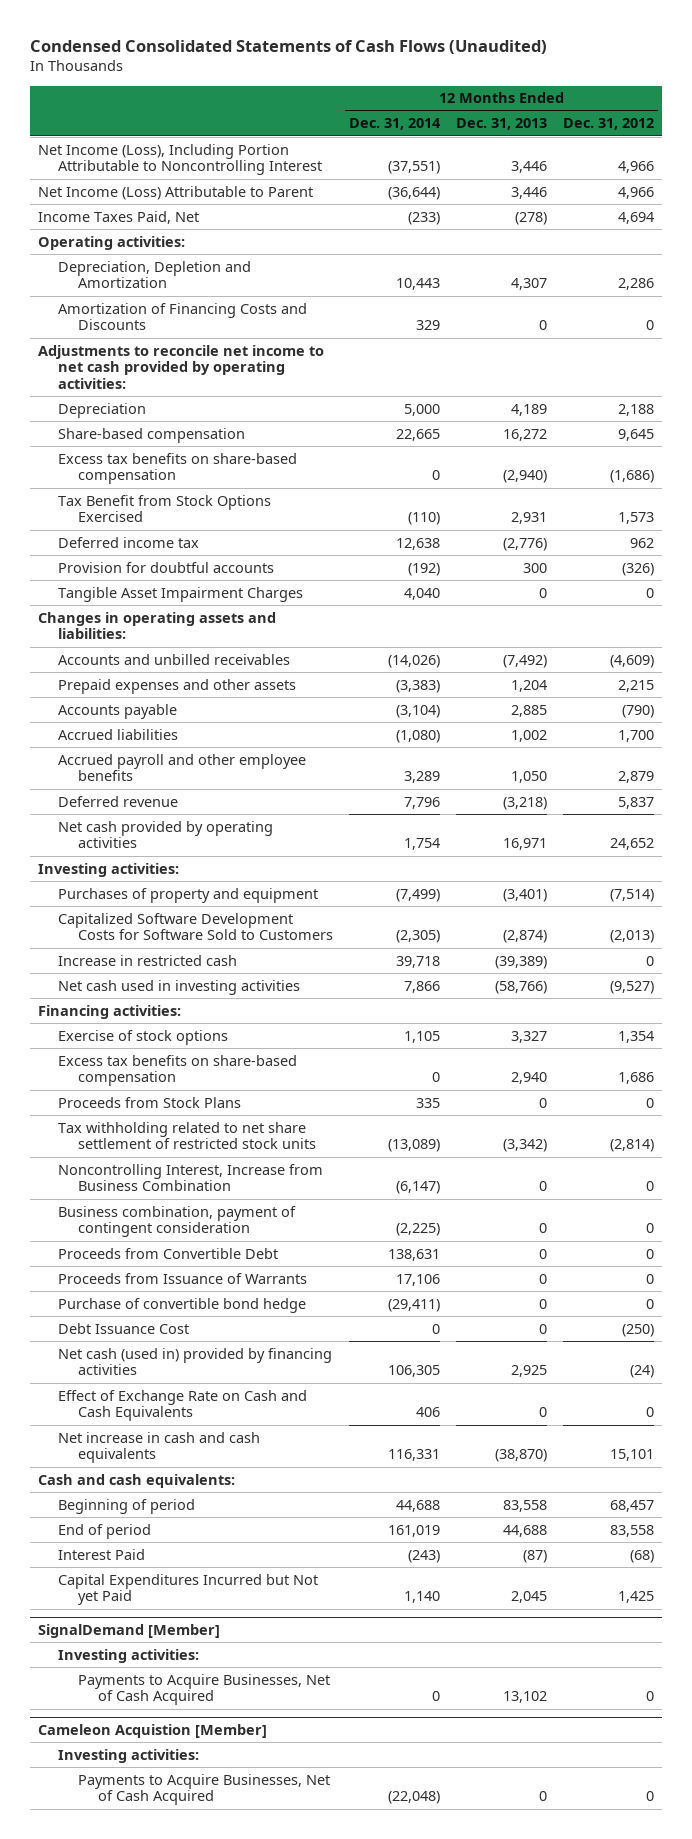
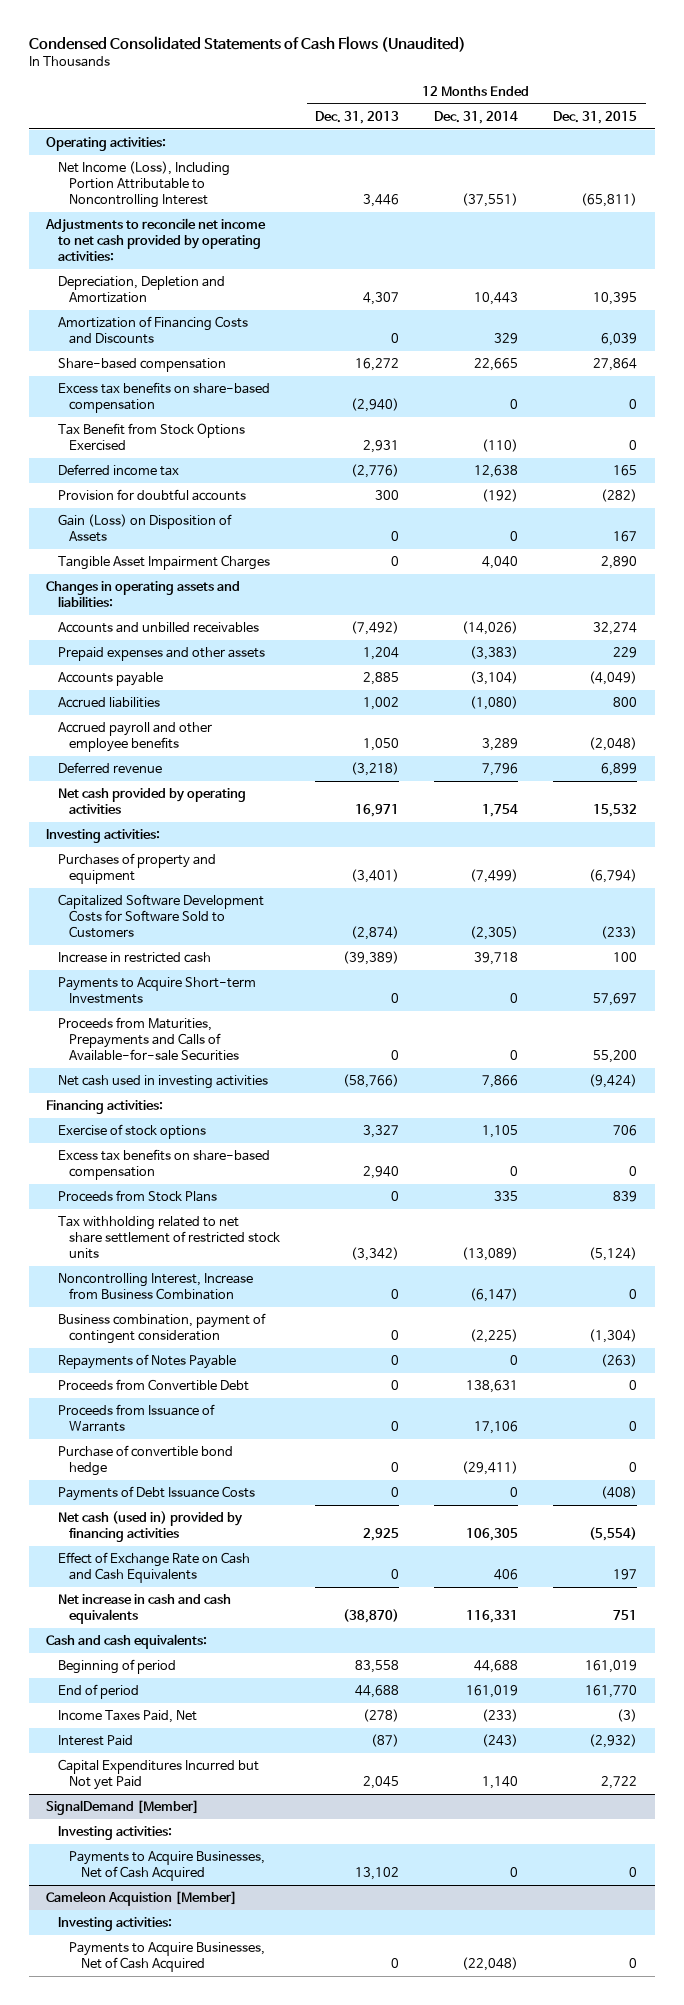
- | 12 Months Ended Dec. 31, 2014 | 12 Months Ended Dec. 31, 2013 | 12 Months Ended Dec. 31, 2012
+ | 12 Months Ended Dec. 31, 2013 | 12 Months Ended Dec. 31, 2014 | 12 Months Ended Dec. 31, 2015
- Net Income (Loss) Attributable to Parent | (36,644) | 3,446 | 4,966
moved down: Net Income (Loss), Including Portion Attributable to Noncontrolling Interest | 3,446 | (37,551) | (65,811)
moved up: Adjustments to reconcile net income to net cash provided by operating activities:
- Depreciation | 5,000 | 4,189 | 2,188
+ Gain (Loss) on Disposition of Assets | 0 | 0 | 167
+ Payments to Acquire Short-term Investments | 0 | 0 | 57,697
+ Proceeds from Maturities, Prepayments and Calls of Available-for-sale Securities | 0 | 0 | 55,200
+ Repayments of Notes Payable | 0 | 0 | (263)
- Debt Issuance Cost | 0 | 0 | (250)
+ Payments of Debt Issuance Costs | 0 | 0 | (408)
moved down: Income Taxes Paid, Net | (278) | (233) | (3)

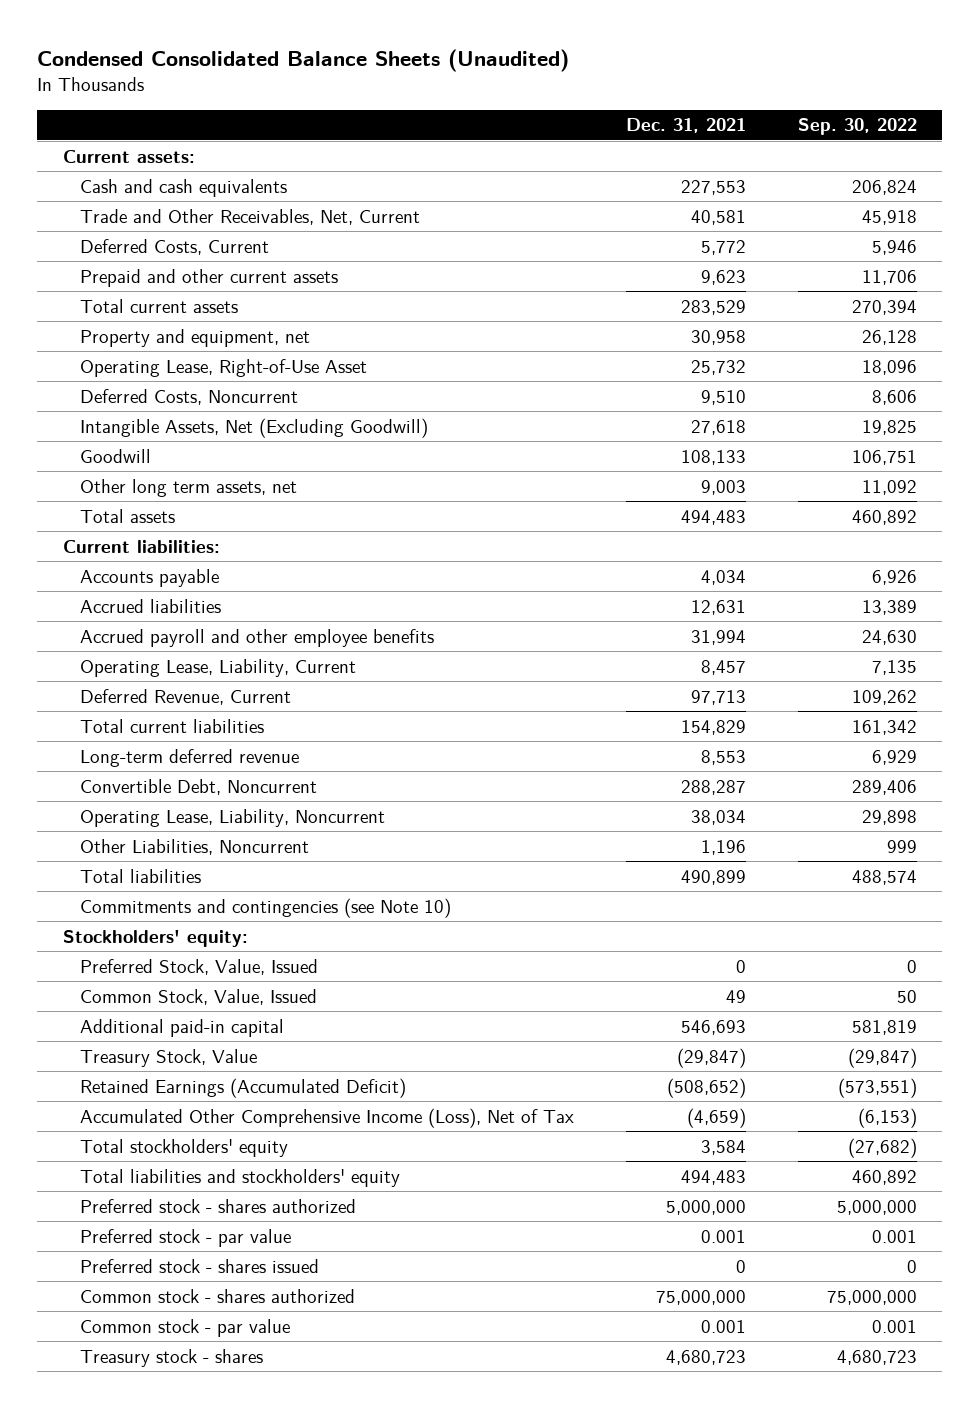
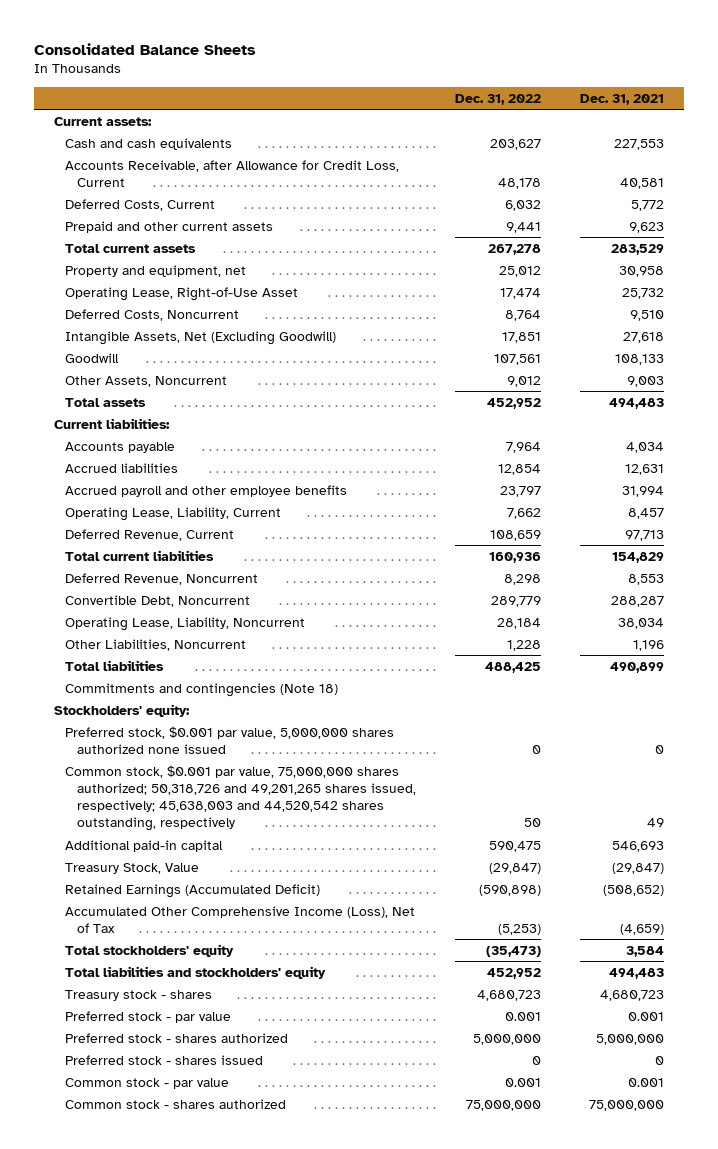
- Condensed Consolidated Balance Sheets (Unaudited)
+ Consolidated Balance Sheets
- | Dec. 31, 2021 | Sep. 30, 2022
+ | Dec. 31, 2022 | Dec. 31, 2021
- Trade and Other Receivables, Net, Current | 40,581 | 45,918
+ Accounts Receivable, after Allowance for Credit Loss, Current | 48,178 | 40,581
- Other long term assets, net | 9,003 | 11,092
+ Other Assets, Noncurrent | 9,012 | 9,003
- Long-term deferred revenue | 8,553 | 6,929
+ Deferred Revenue, Noncurrent | 8,298 | 8,553
- Commitments and contingencies (see Note 10)
+ Commitments and contingencies (Note 18)
- Preferred Stock, Value, Issued | 0 | 0
- Common Stock, Value, Issued | 49 | 50
+ Preferred stock, $0.001 par value, 5,000,000 shares authorized none issued | 0 | 0
+ Common stock, $0.001 par value, 75,000,000 shares authorized; 50,318,726 and 49,201,265 shares issued, respectively; 45,638,003 and 44,520,542 shares outstanding, respectively | 50 | 49
moved up: Treasury stock - shares | 4,680,723 | 4,680,723
moved down: Preferred stock - shares authorized | 5,000,000 | 5,000,000
moved down: Common stock - shares authorized | 75,000,000 | 75,000,000

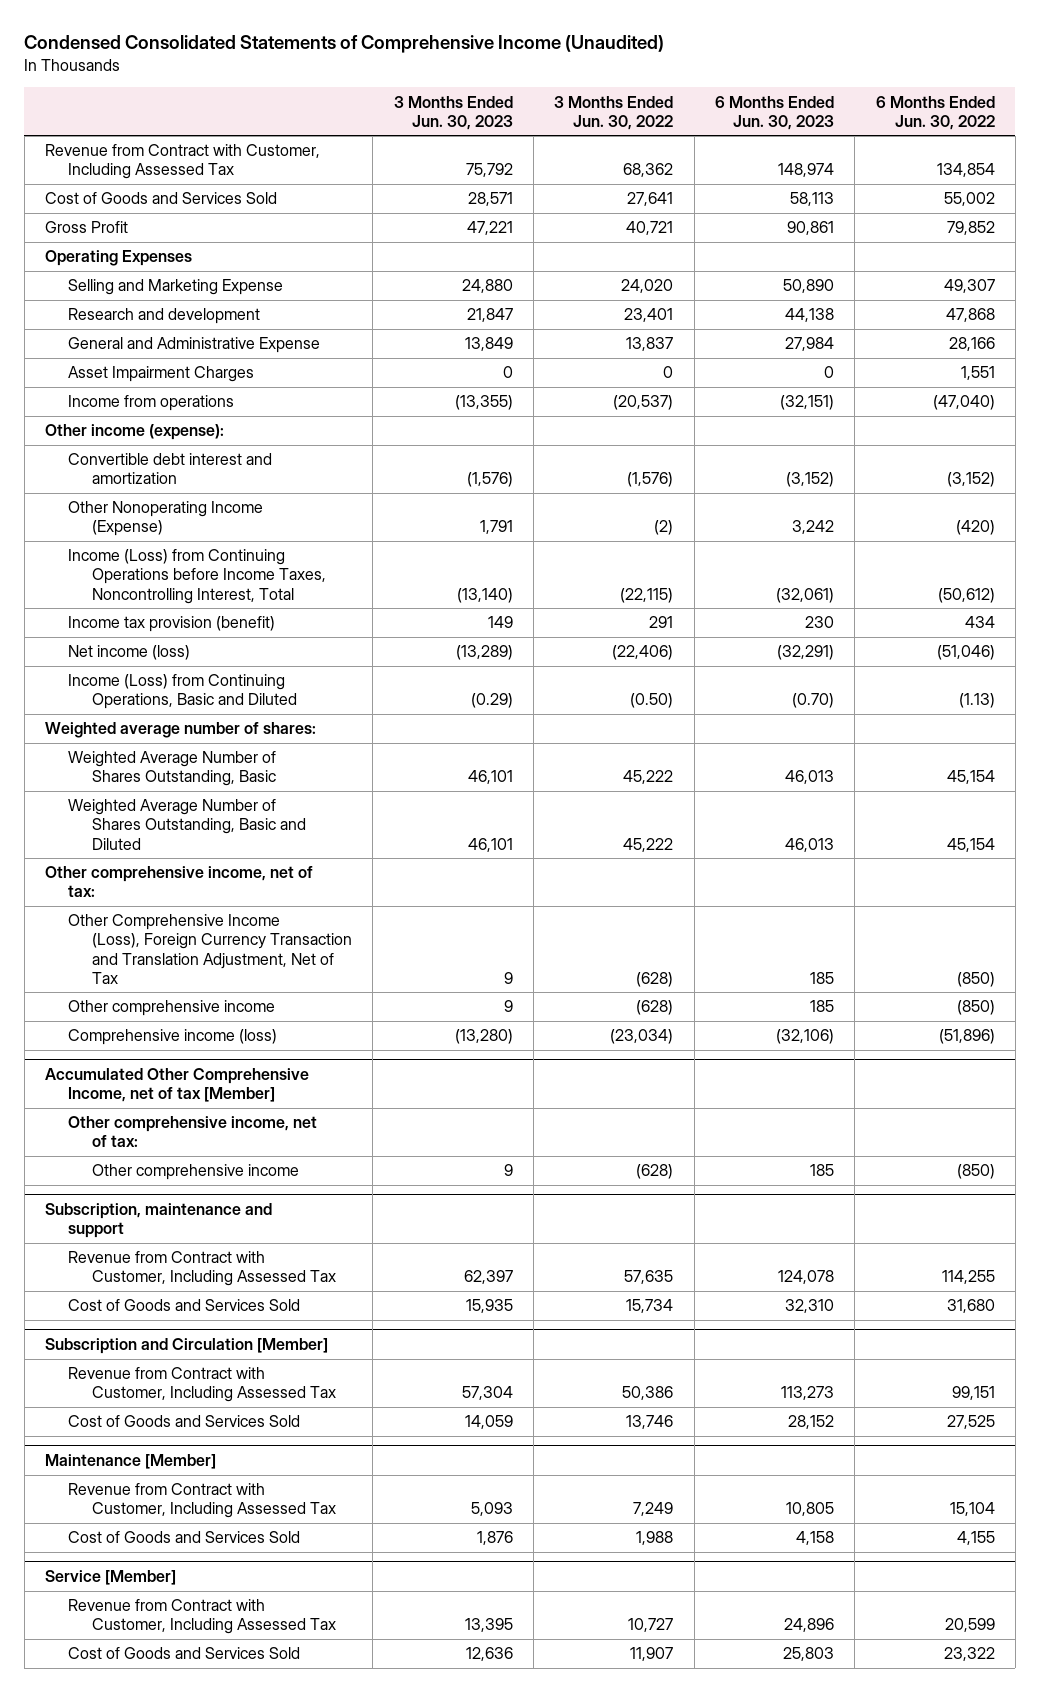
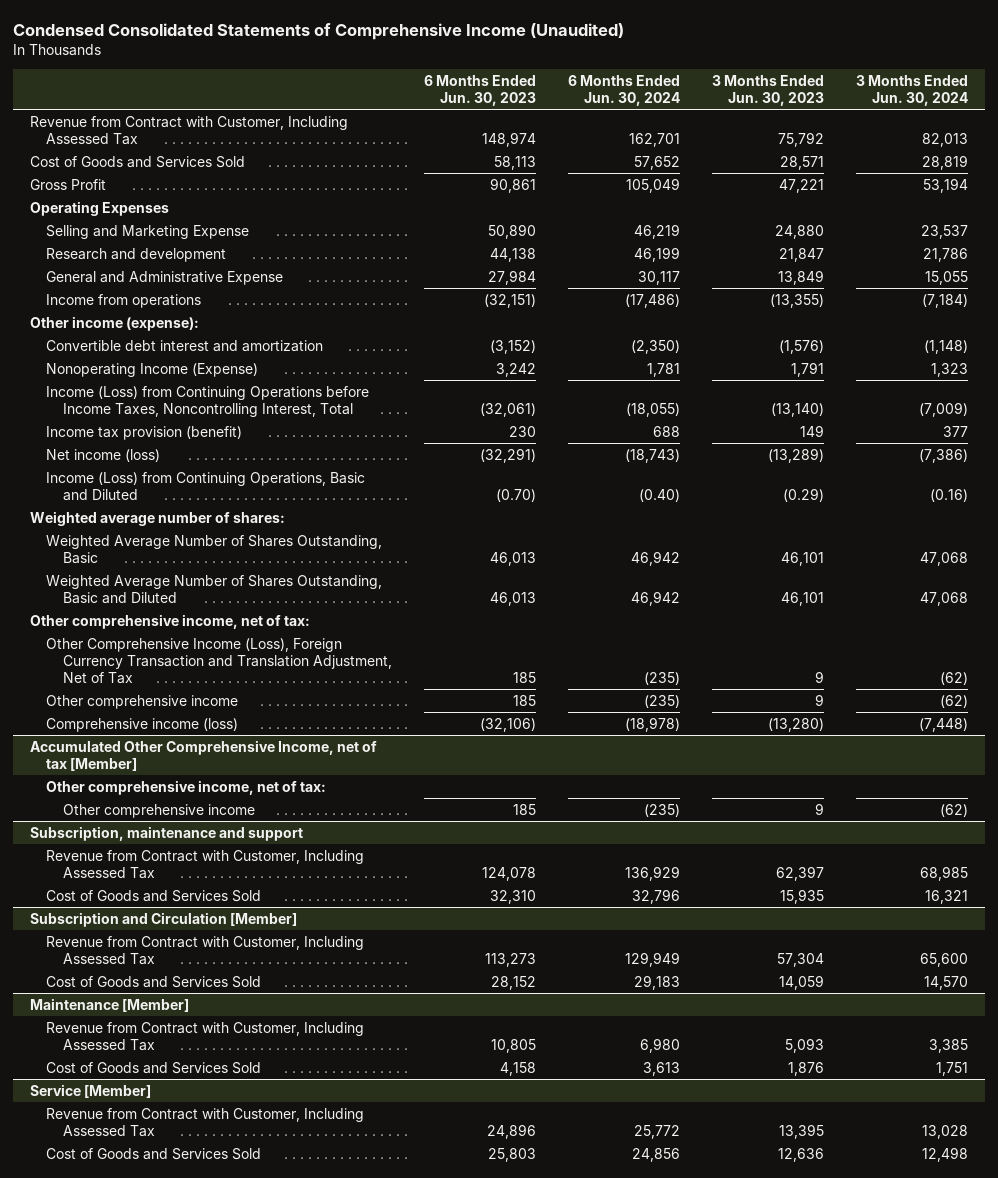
- | 3 Months Ended Jun. 30, 2023 | 3 Months Ended Jun. 30, 2022 | 6 Months Ended Jun. 30, 2023 | 6 Months Ended Jun. 30, 2022
+ | 6 Months Ended Jun. 30, 2023 | 6 Months Ended Jun. 30, 2024 | 3 Months Ended Jun. 30, 2023 | 3 Months Ended Jun. 30, 2024
- Asset Impairment Charges | 0 | 0 | 0 | 1,551
- Other Nonoperating Income (Expense) | 1,791 | (2) | 3,242 | (420)
+ Nonoperating Income (Expense) | 3,242 | 1,781 | 1,791 | 1,323

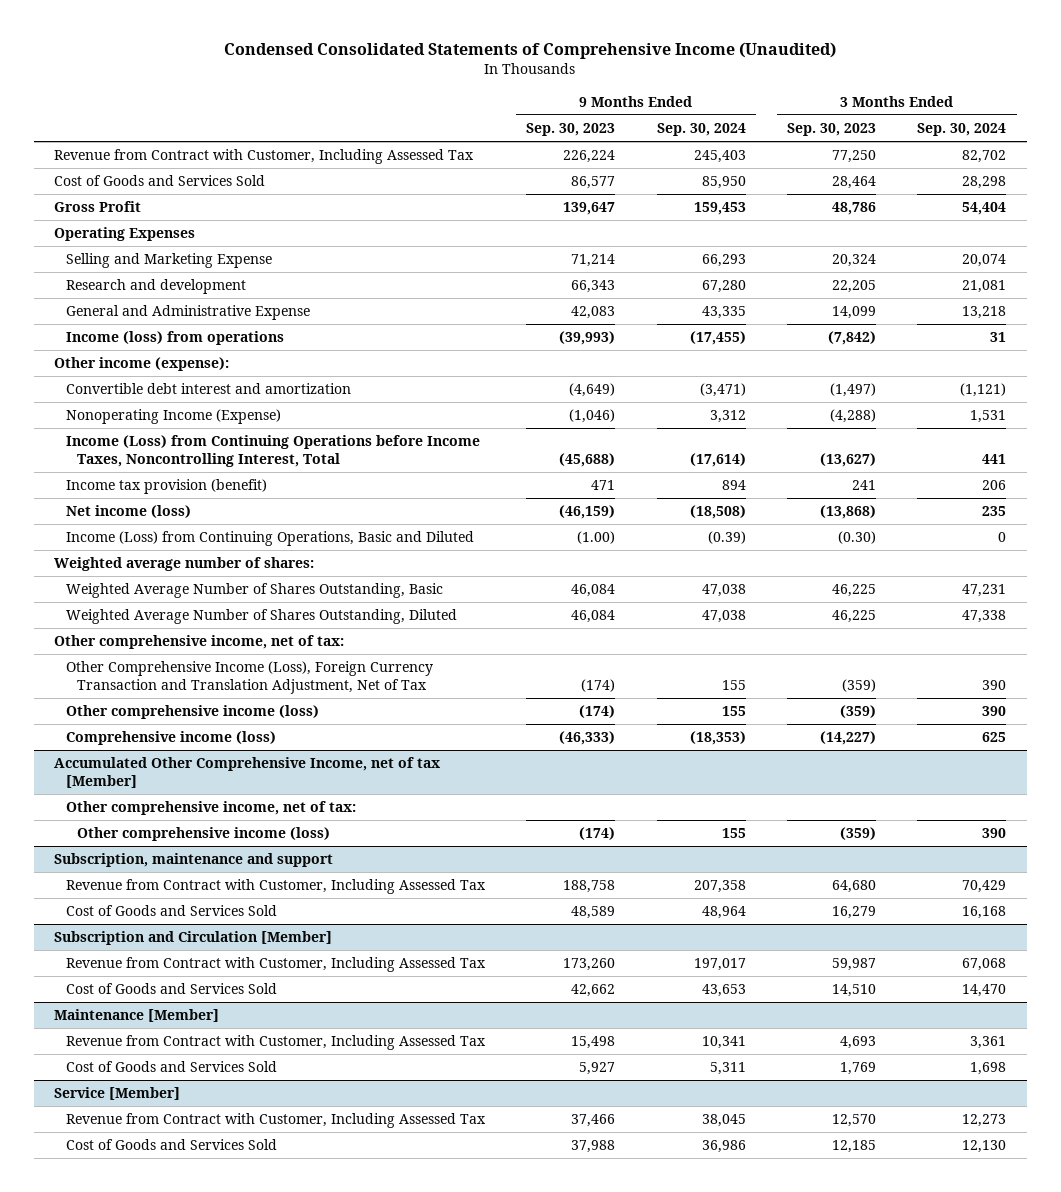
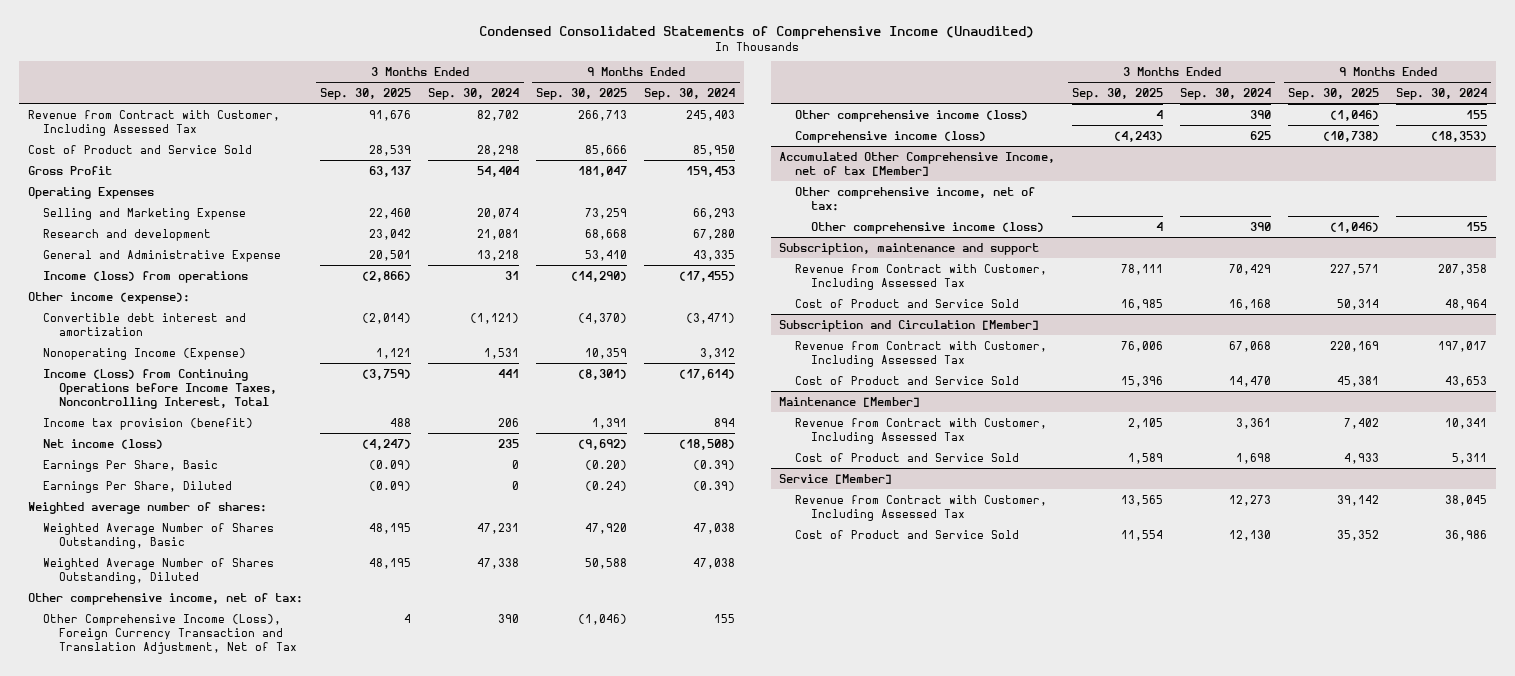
- | 9 Months Ended Sep. 30, 2023 | 9 Months Ended Sep. 30, 2024 | 3 Months Ended Sep. 30, 2023 | 3 Months Ended Sep. 30, 2024
+ | 3 Months Ended Sep. 30, 2025 | 3 Months Ended Sep. 30, 2024 | 9 Months Ended Sep. 30, 2025 | 9 Months Ended Sep. 30, 2024
- Cost of Goods and Services Sold | 86,577 | 85,950 | 28,464 | 28,298
+ Cost of Product and Service Sold | 28,539 | 28,298 | 85,666 | 85,950
- Income (Loss) from Continuing Operations, Basic and Diluted | (1.00) | (0.39) | (0.30) | 0
+ Earnings Per Share, Basic | (0.09) | 0 | (0.20) | (0.39)
+ Earnings Per Share, Diluted | (0.09) | 0 | (0.24) | (0.39)
@ Subscription, maintenance and support
- Cost of Goods and Services Sold | 48,589 | 48,964 | 16,279 | 16,168
+ Cost of Product and Service Sold | 16,985 | 16,168 | 50,314 | 48,964
@ Subscription and Circulation [Member]
- Cost of Goods and Services Sold | 42,662 | 43,653 | 14,510 | 14,470
+ Cost of Product and Service Sold | 15,396 | 14,470 | 45,381 | 43,653
@ Maintenance [Member]
- Cost of Goods and Services Sold | 5,927 | 5,311 | 1,769 | 1,698
+ Cost of Product and Service Sold | 1,589 | 1,698 | 4,933 | 5,311
@ Service [Member]
- Cost of Goods and Services Sold | 37,988 | 36,986 | 12,185 | 12,130
+ Cost of Product and Service Sold | 11,554 | 12,130 | 35,352 | 36,986

